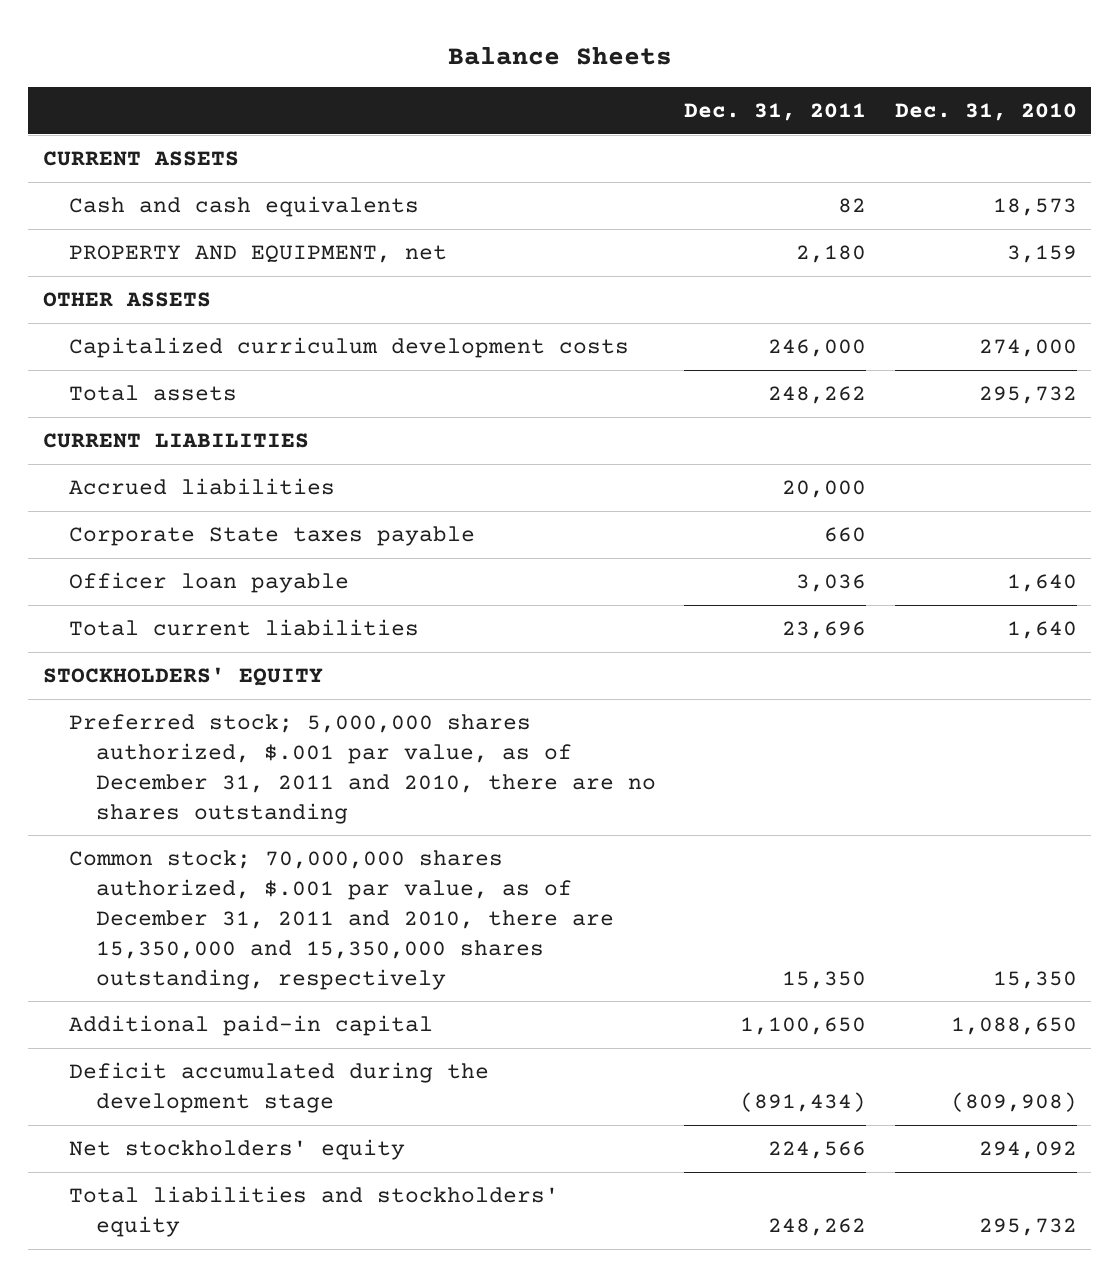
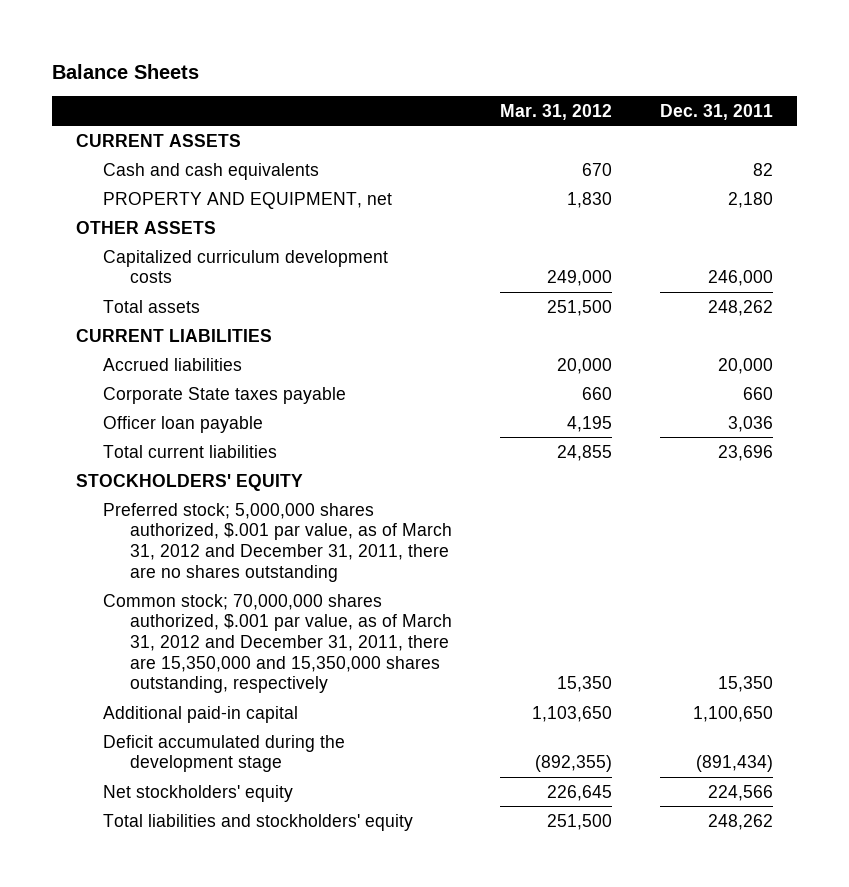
- | Dec. 31, 2011 | Dec. 31, 2010
+ | Mar. 31, 2012 | Dec. 31, 2011
- Preferred stock; 5,000,000 shares authorized, $.001 par value, as of December 31, 2011 and 2010, there are no shares outstanding
- Common stock; 70,000,000 shares authorized, $.001 par value, as of December 31, 2011 and 2010, there are 15,350,000 and 15,350,000 shares outstanding, respectively | 15,350 | 15,350
+ Preferred stock; 5,000,000 shares authorized, $.001 par value, as of March 31, 2012 and December 31, 2011, there are no shares outstanding
+ Common stock; 70,000,000 shares authorized, $.001 par value, as of March 31, 2012 and December 31, 2011, there are 15,350,000 and 15,350,000 shares outstanding, respectively | 15,350 | 15,350

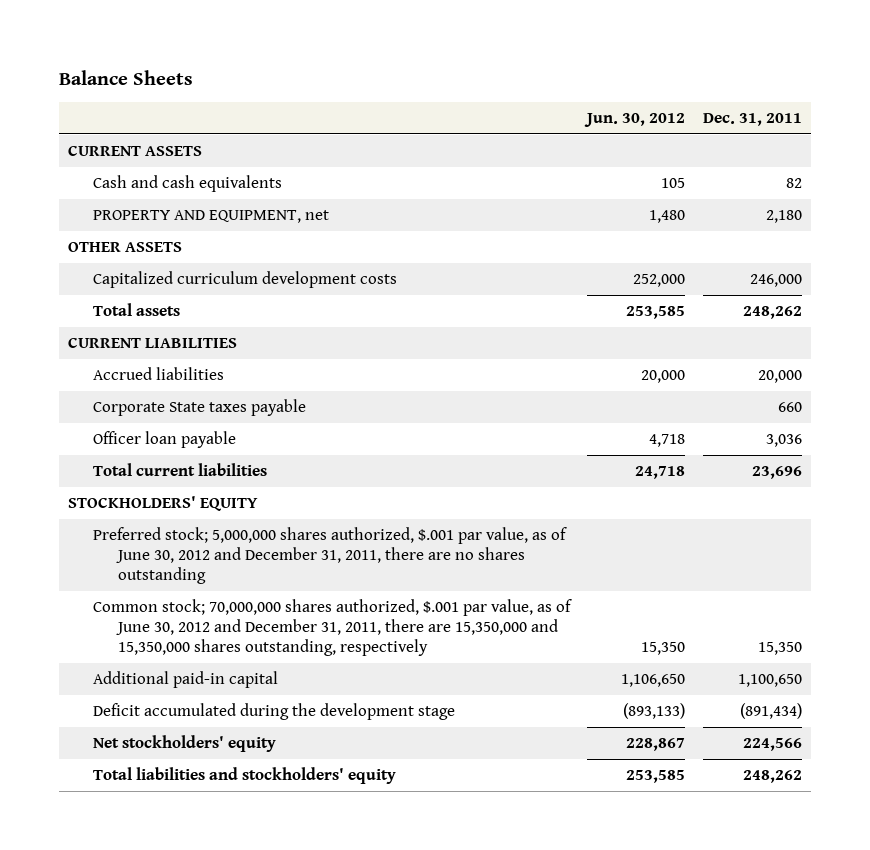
- | Mar. 31, 2012 | Dec. 31, 2011
+ | Jun. 30, 2012 | Dec. 31, 2011
- Preferred stock; 5,000,000 shares authorized, $.001 par value, as of March 31, 2012 and December 31, 2011, there are no shares outstanding
- Common stock; 70,000,000 shares authorized, $.001 par value, as of March 31, 2012 and December 31, 2011, there are 15,350,000 and 15,350,000 shares outstanding, respectively | 15,350 | 15,350
+ Preferred stock; 5,000,000 shares authorized, $.001 par value, as of June 30, 2012 and December 31, 2011, there are no shares outstanding
+ Common stock; 70,000,000 shares authorized, $.001 par value, as of June 30, 2012 and December 31, 2011, there are 15,350,000 and 15,350,000 shares outstanding, respectively | 15,350 | 15,350

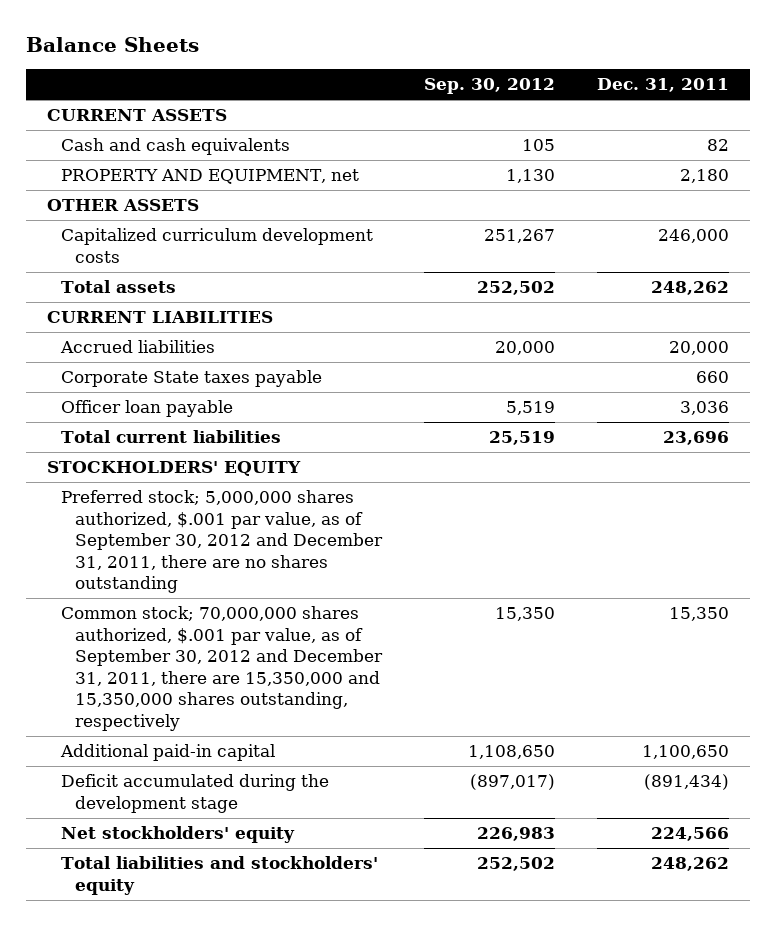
- | Jun. 30, 2012 | Dec. 31, 2011
+ | Sep. 30, 2012 | Dec. 31, 2011
- Preferred stock; 5,000,000 shares authorized, $.001 par value, as of June 30, 2012 and December 31, 2011, there are no shares outstanding
- Common stock; 70,000,000 shares authorized, $.001 par value, as of June 30, 2012 and December 31, 2011, there are 15,350,000 and 15,350,000 shares outstanding, respectively | 15,350 | 15,350
+ Preferred stock; 5,000,000 shares authorized, $.001 par value, as of September 30, 2012 and December 31, 2011, there are no shares outstanding
+ Common stock; 70,000,000 shares authorized, $.001 par value, as of September 30, 2012 and December 31, 2011, there are 15,350,000 and 15,350,000 shares outstanding, respectively | 15,350 | 15,350

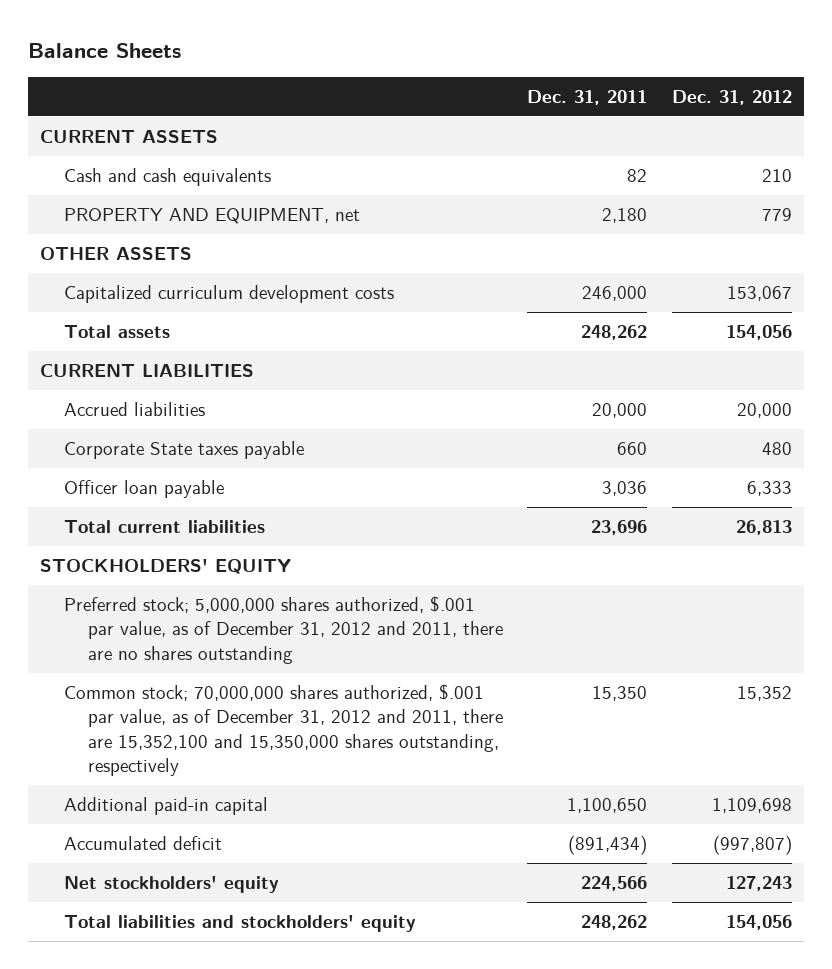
- | Sep. 30, 2012 | Dec. 31, 2011
+ | Dec. 31, 2011 | Dec. 31, 2012
- Preferred stock; 5,000,000 shares authorized, $.001 par value, as of September 30, 2012 and December 31, 2011, there are no shares outstanding
- Common stock; 70,000,000 shares authorized, $.001 par value, as of September 30, 2012 and December 31, 2011, there are 15,350,000 and 15,350,000 shares outstanding, respectively | 15,350 | 15,350
+ Preferred stock; 5,000,000 shares authorized, $.001 par value, as of December 31, 2012 and 2011, there are no shares outstanding
+ Common stock; 70,000,000 shares authorized, $.001 par value, as of December 31, 2012 and 2011, there are 15,352,100 and 15,350,000 shares outstanding, respectively | 15,350 | 15,352
- Deficit accumulated during the development stage | (897,017) | (891,434)
+ Accumulated deficit | (891,434) | (997,807)

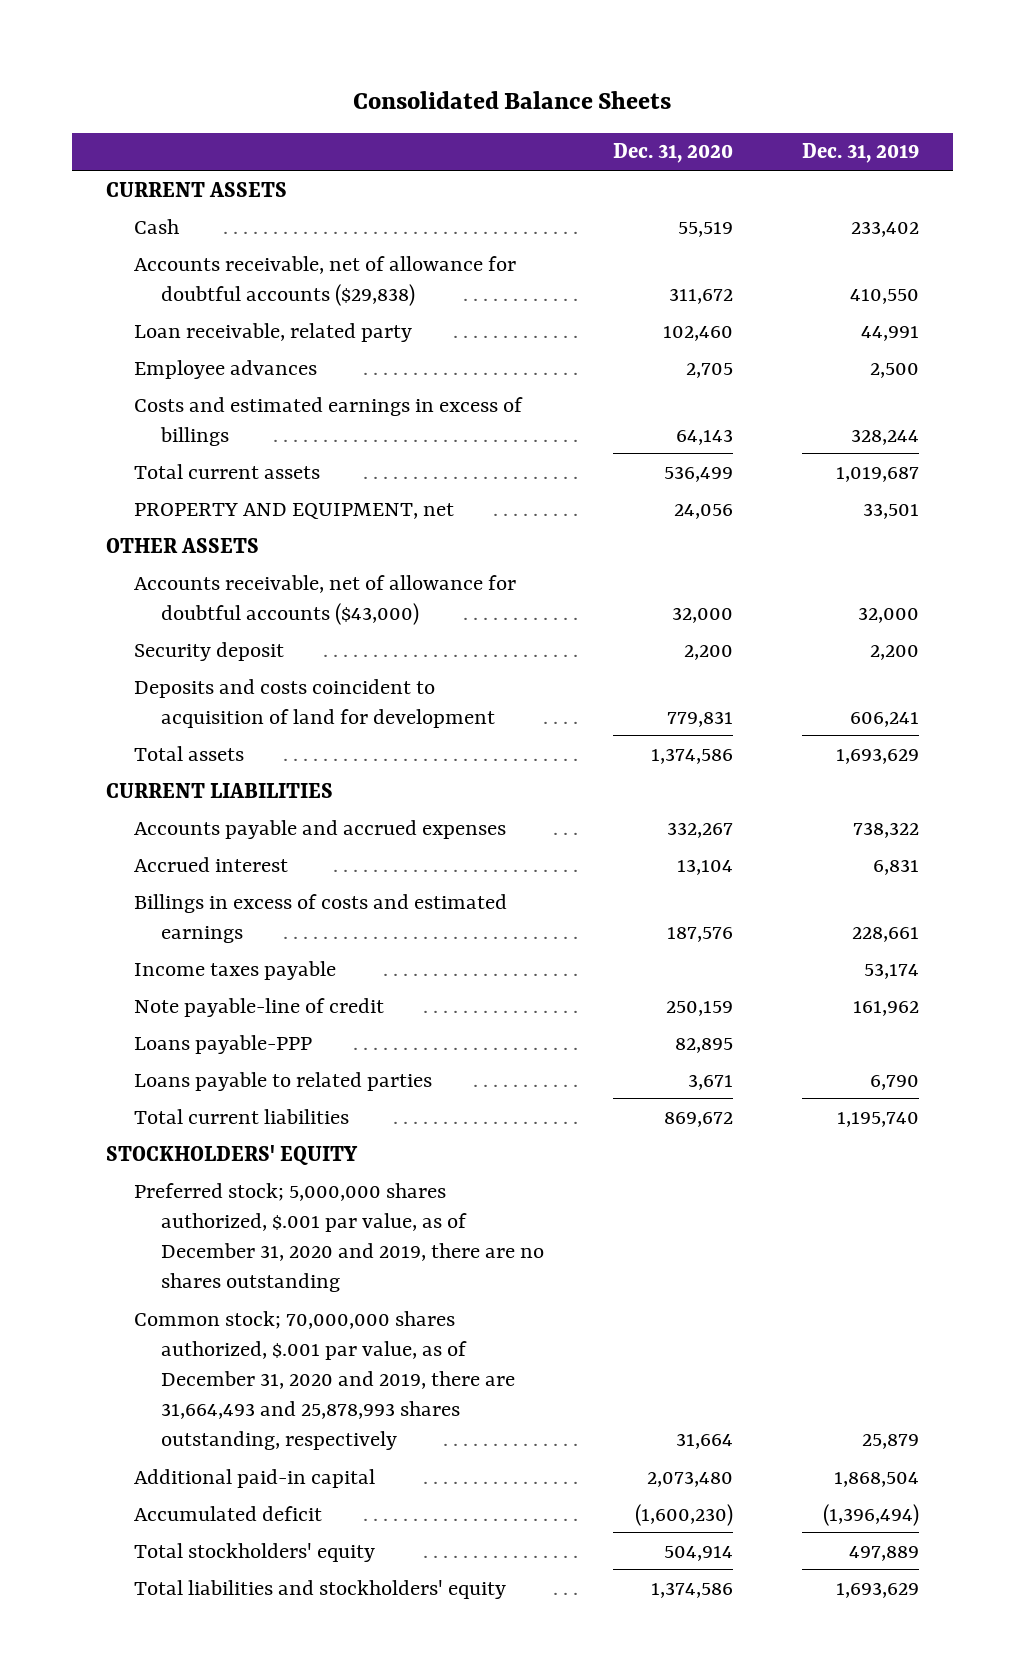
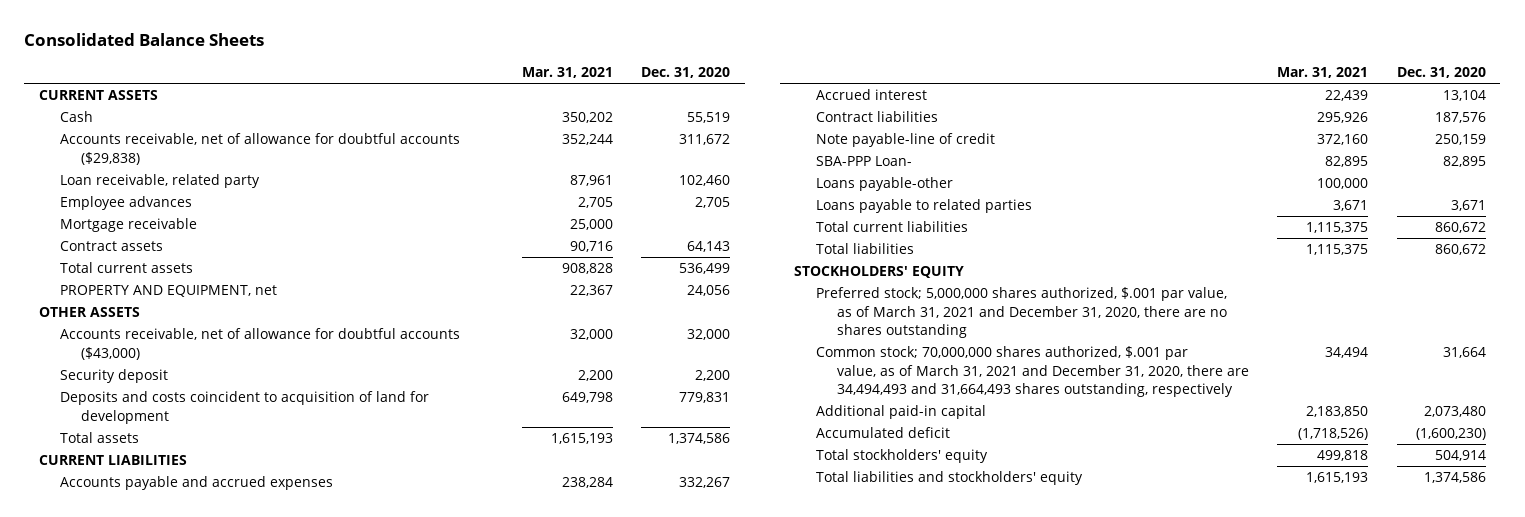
- | Dec. 31, 2020 | Dec. 31, 2019
+ | Mar. 31, 2021 | Dec. 31, 2020
- Costs and estimated earnings in excess of billings | 64,143 | 328,244
+ Mortgage receivable | 25,000 |
+ Contract assets | 90,716 | 64,143
- Billings in excess of costs and estimated earnings | 187,576 | 228,661
- Income taxes payable | | 53,174
+ Contract liabilities | 295,926 | 187,576
- Loans payable-PPP | 82,895 |
+ SBA-PPP Loan- | 82,895 | 82,895
+ Loans payable-other | 100,000 |
- Total current liabilities | 869,672 | 1,195,740
+ Total current liabilities | 1,115,375 | 860,672
+ Total liabilities | 1,115,375 | 860,672
- Preferred stock; 5,000,000 shares authorized, $.001 par value, as of December 31, 2020 and 2019, there are no shares outstanding
- Common stock; 70,000,000 shares authorized, $.001 par value, as of December 31, 2020 and 2019, there are 31,664,493 and 25,878,993 shares outstanding, respectively | 31,664 | 25,879
+ Preferred stock; 5,000,000 shares authorized, $.001 par value, as of March 31, 2021 and December 31, 2020, there are no shares outstanding
+ Common stock; 70,000,000 shares authorized, $.001 par value, as of March 31, 2021 and December 31, 2020, there are 34,494,493 and 31,664,493 shares outstanding, respectively | 34,494 | 31,664

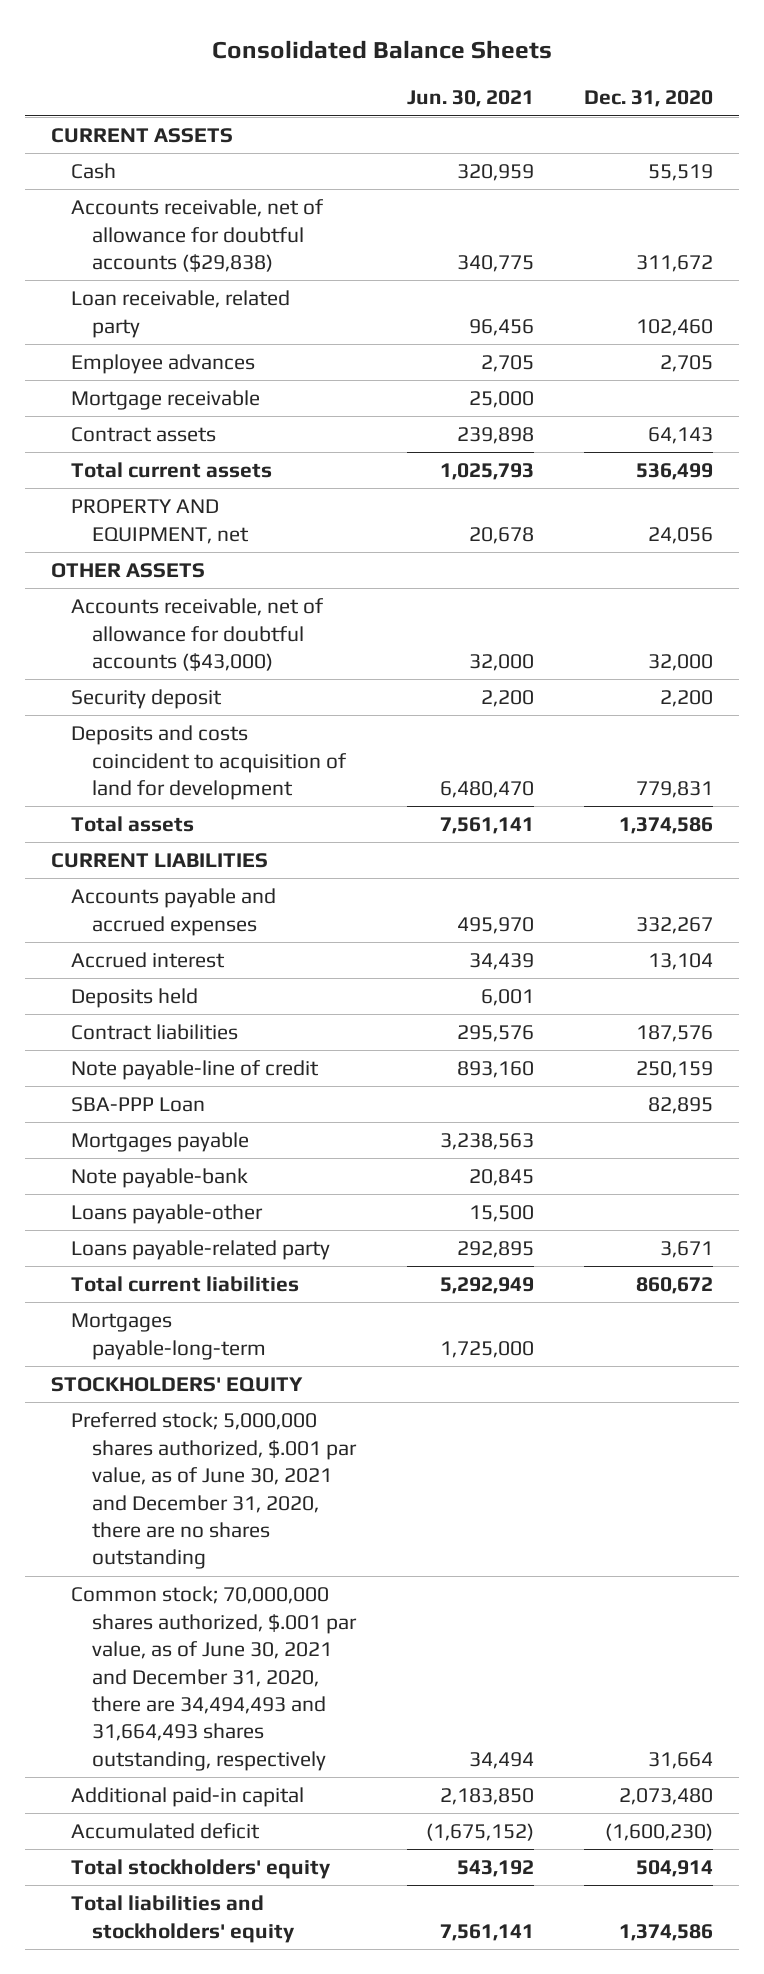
- | Mar. 31, 2021 | Dec. 31, 2020
+ | Jun. 30, 2021 | Dec. 31, 2020
+ Deposits held | 6,001 |
- SBA-PPP Loan- | 82,895 | 82,895
+ SBA-PPP Loan | | 82,895
+ Mortgages payable | 3,238,563 |
+ Note payable-bank | 20,845 |
- Loans payable to related parties | 3,671 | 3,671
+ Loans payable-related party | 292,895 | 3,671
- Total liabilities | 1,115,375 | 860,672
+ Mortgages payable-long-term | 1,725,000 |
- Preferred stock; 5,000,000 shares authorized, $.001 par value, as of March 31, 2021 and December 31, 2020, there are no shares outstanding
- Common stock; 70,000,000 shares authorized, $.001 par value, as of March 31, 2021 and December 31, 2020, there are 34,494,493 and 31,664,493 shares outstanding, respectively | 34,494 | 31,664
+ Preferred stock; 5,000,000 shares authorized, $.001 par value, as of June 30, 2021 and December 31, 2020, there are no shares outstanding
+ Common stock; 70,000,000 shares authorized, $.001 par value, as of June 30, 2021 and December 31, 2020, there are 34,494,493 and 31,664,493 shares outstanding, respectively | 34,494 | 31,664

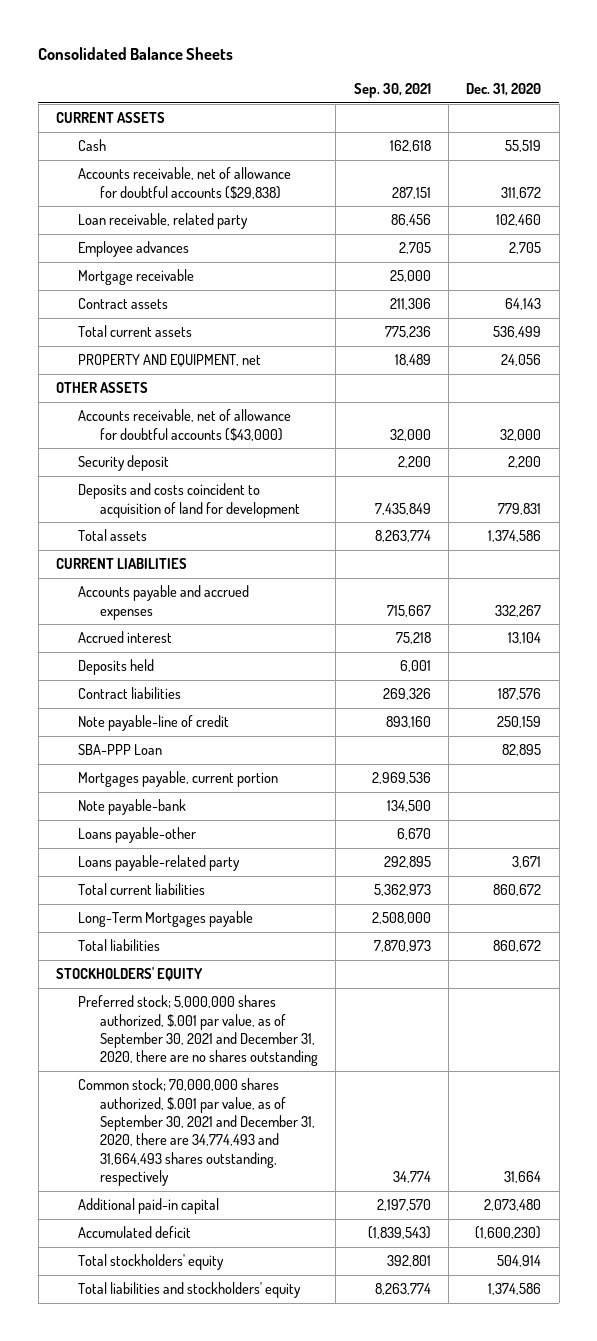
- | Jun. 30, 2021 | Dec. 31, 2020
+ | Sep. 30, 2021 | Dec. 31, 2020
- Mortgages payable | 3,238,563 |
+ Mortgages payable, current portion | 2,969,536 |
- Mortgages payable-long-term | 1,725,000 |
+ Long-Term Mortgages payable | 2,508,000 |
+ Total liabilities | 7,870,973 | 860,672
- Preferred stock; 5,000,000 shares authorized, $.001 par value, as of June 30, 2021 and December 31, 2020, there are no shares outstanding
- Common stock; 70,000,000 shares authorized, $.001 par value, as of June 30, 2021 and December 31, 2020, there are 34,494,493 and 31,664,493 shares outstanding, respectively | 34,494 | 31,664
+ Preferred stock; 5,000,000 shares authorized, $.001 par value, as of September 30, 2021 and December 31, 2020, there are no shares outstanding
+ Common stock; 70,000,000 shares authorized, $.001 par value, as of September 30, 2021 and December 31, 2020, there are 34,774,493 and 31,664,493 shares outstanding, respectively | 34,774 | 31,664

